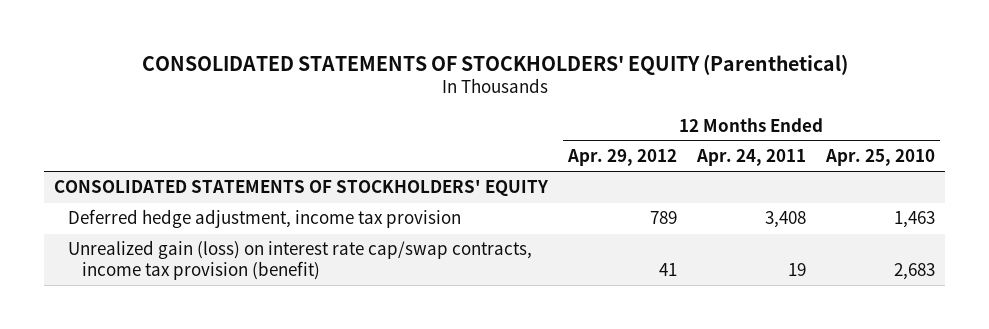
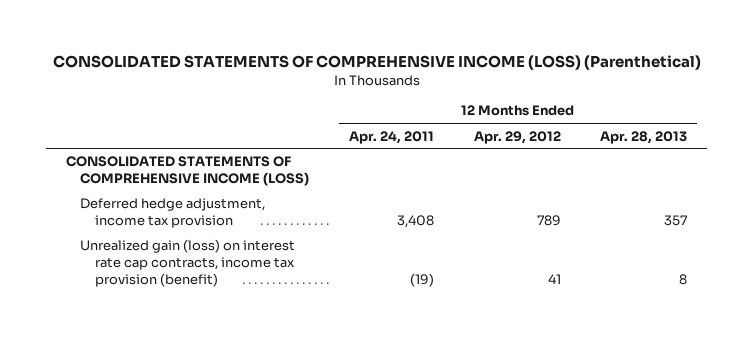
- CONSOLIDATED STATEMENTS OF STOCKHOLDERS' EQUITY (Parenthetical)
+ CONSOLIDATED STATEMENTS OF COMPREHENSIVE INCOME (LOSS) (Parenthetical)
- | 12 Months Ended Apr. 29, 2012 | 12 Months Ended Apr. 24, 2011 | 12 Months Ended Apr. 25, 2010
+ | 12 Months Ended Apr. 24, 2011 | 12 Months Ended Apr. 29, 2012 | 12 Months Ended Apr. 28, 2013
- CONSOLIDATED STATEMENTS OF STOCKHOLDERS' EQUITY
+ CONSOLIDATED STATEMENTS OF COMPREHENSIVE INCOME (LOSS)
- Unrealized gain (loss) on interest rate cap/swap contracts, income tax provision (benefit) | 41 | 19 | 2,683
+ Unrealized gain (loss) on interest rate cap contracts, income tax provision (benefit) | (19) | 41 | 8

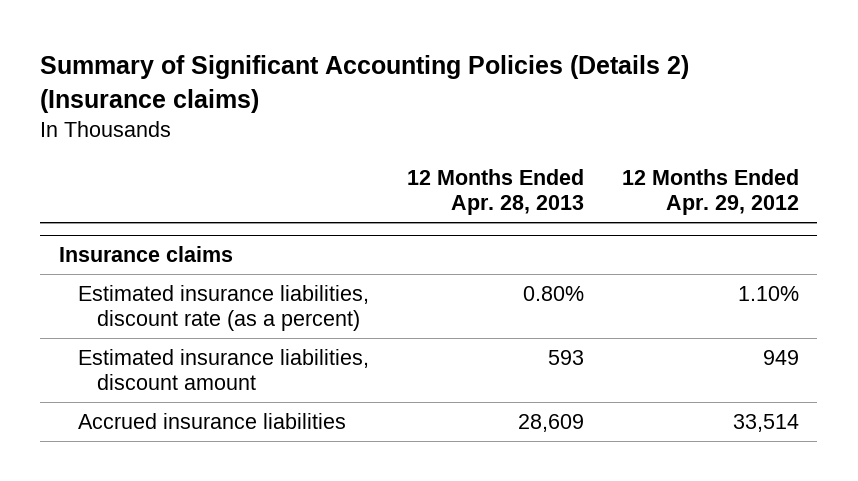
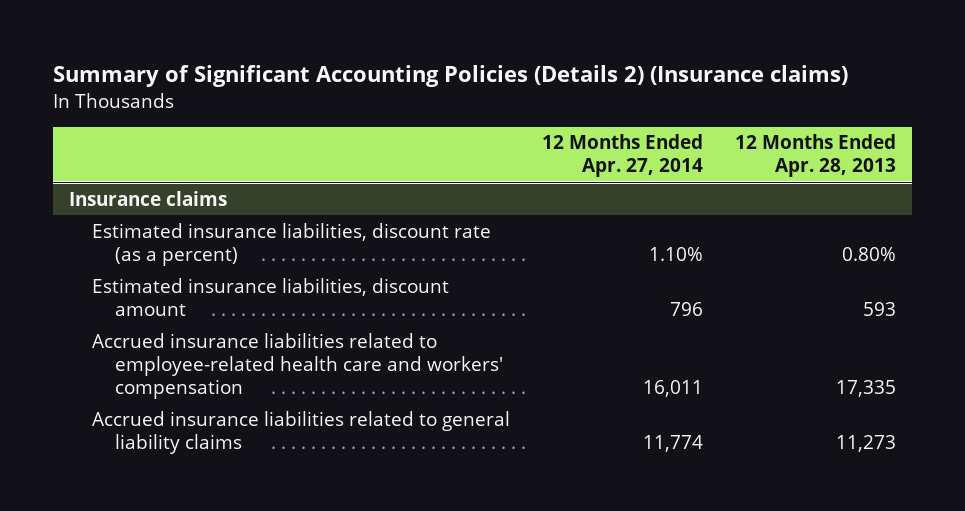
- | 12 Months Ended Apr. 28, 2013 | 12 Months Ended Apr. 29, 2012
+ | 12 Months Ended Apr. 27, 2014 | 12 Months Ended Apr. 28, 2013
@ Insurance claims
- Accrued insurance liabilities | 28,609 | 33,514
+ Accrued insurance liabilities related to employee-related health care and workers' compensation | 16,011 | 17,335
+ Accrued insurance liabilities related to general liability claims | 11,774 | 11,273

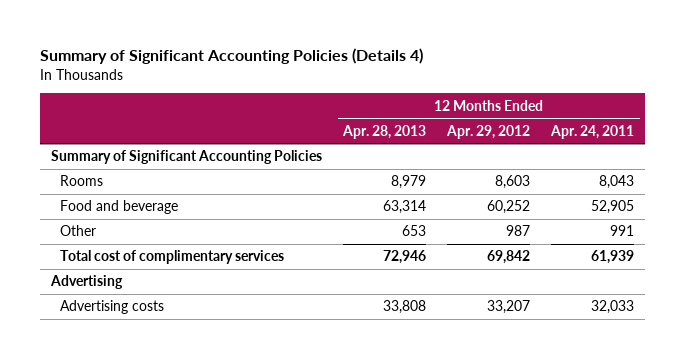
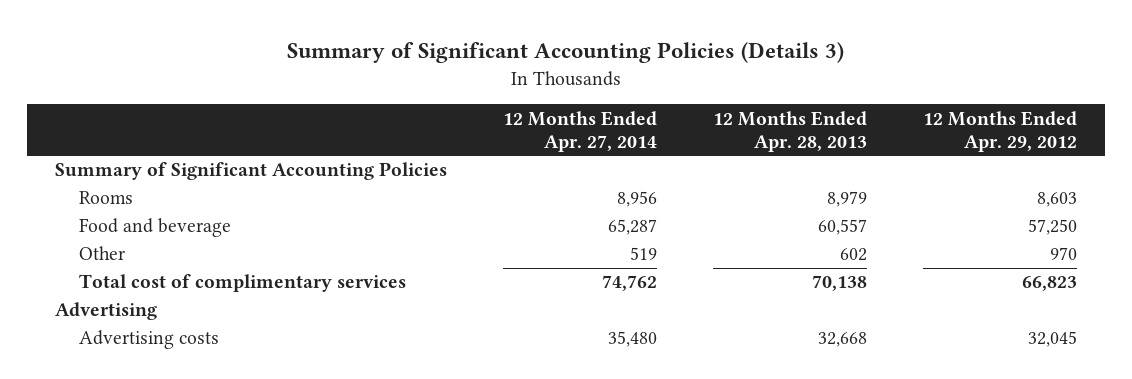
- Summary of Significant Accounting Policies (Details 4)
+ Summary of Significant Accounting Policies (Details 3)
- | 12 Months Ended Apr. 28, 2013 | 12 Months Ended Apr. 29, 2012 | 12 Months Ended Apr. 24, 2011
+ | 12 Months Ended Apr. 27, 2014 | 12 Months Ended Apr. 28, 2013 | 12 Months Ended Apr. 29, 2012
- Food and beverage | 63,314 | 60,252 | 52,905
- Other | 653 | 987 | 991
- Total cost of complimentary services | 72,946 | 69,842 | 61,939
+ Food and beverage | 65,287 | 60,557 | 57,250
+ Other | 519 | 602 | 970
+ Total cost of complimentary services | 74,762 | 70,138 | 66,823
- Advertising costs | 33,808 | 33,207 | 32,033
+ Advertising costs | 35,480 | 32,668 | 32,045

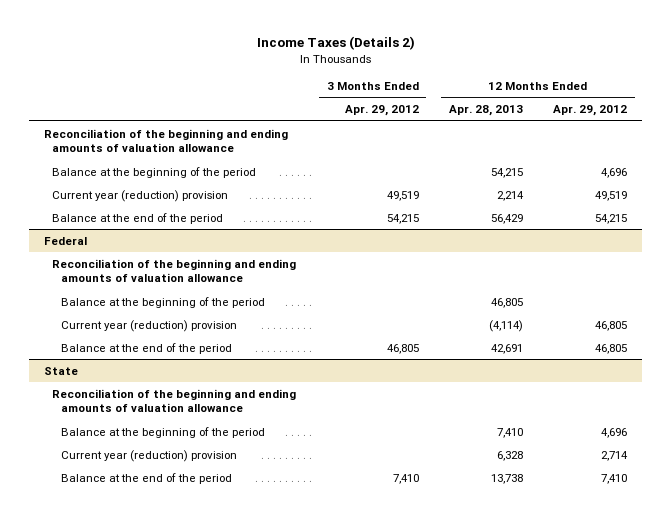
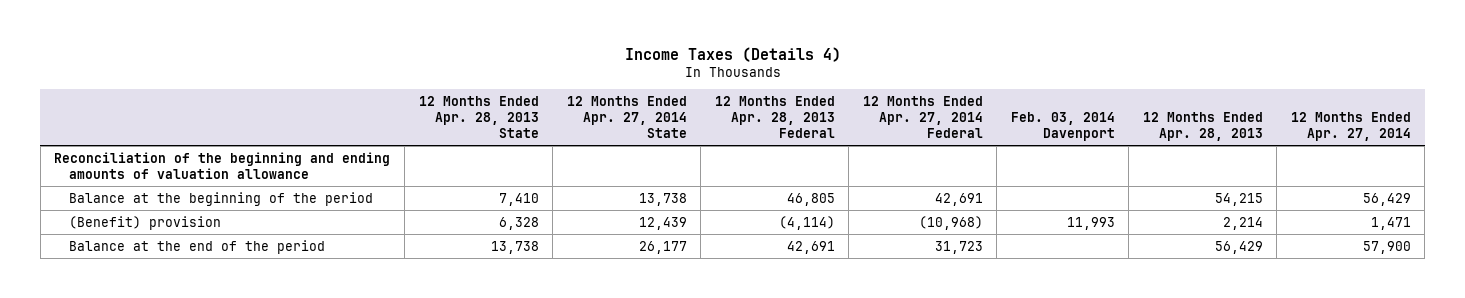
- Income Taxes (Details 2)
+ Income Taxes (Details 4)
- | 3 Months Ended Apr. 29, 2012 | 12 Months Ended Apr. 28, 2013 | 12 Months Ended Apr. 29, 2012
+ | 12 Months Ended Apr. 28, 2013 State | 12 Months Ended Apr. 27, 2014 State | 12 Months Ended Apr. 28, 2013 Federal | 12 Months Ended Apr. 27, 2014 Federal | Feb. 03, 2014 Davenport | 12 Months Ended Apr. 28, 2013 | 12 Months Ended Apr. 27, 2014
- Current year (reduction) provision | 49,519 | 2,214 | 49,519
+ (Benefit) provision | 6,328 | 12,439 | (4,114) | (10,968) | 11,993 | 2,214 | 1,471
- Federal
- Reconciliation of the beginning and ending amounts of valuation allowance
- Balance at the beginning of the period | | 46,805 |
- Current year (reduction) provision | | (4,114) | 46,805
- Balance at the end of the period | 46,805 | 42,691 | 46,805
- State
- Reconciliation of the beginning and ending amounts of valuation allowance
- Balance at the beginning of the period | | 7,410 | 4,696
- Current year (reduction) provision | | 6,328 | 2,714
- Balance at the end of the period | 7,410 | 13,738 | 7,410

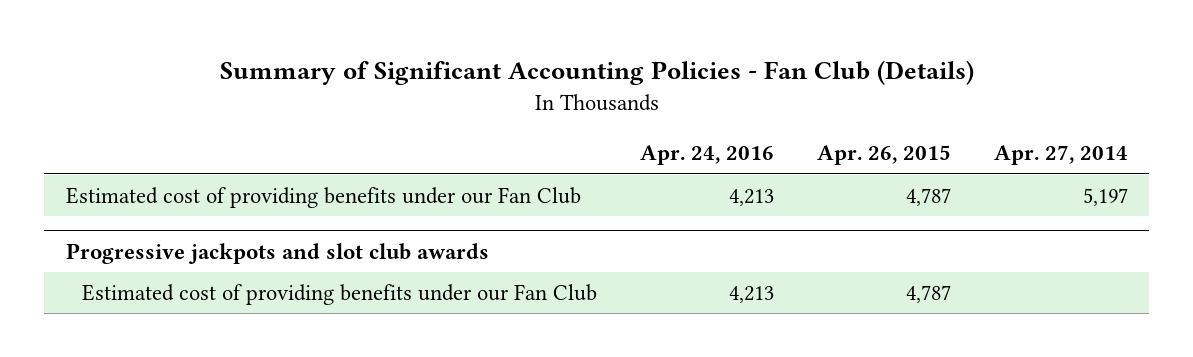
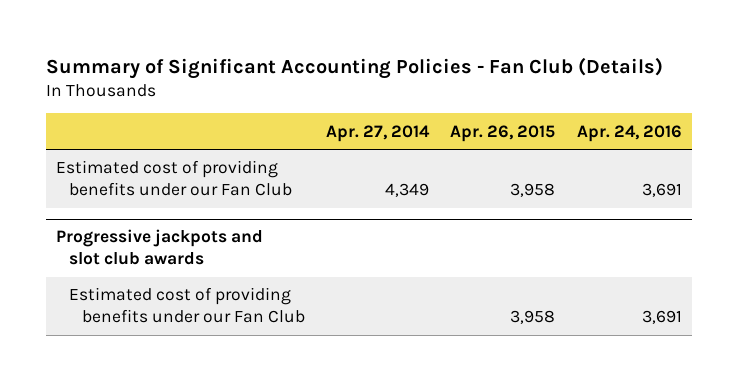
- | Apr. 24, 2016 | Apr. 26, 2015 | Apr. 27, 2014
+ | Apr. 27, 2014 | Apr. 26, 2015 | Apr. 24, 2016
- Estimated cost of providing benefits under our Fan Club | 4,213 | 4,787 | 5,197
+ Estimated cost of providing benefits under our Fan Club | 4,349 | 3,958 | 3,691
@ Progressive jackpots and slot club awards
- Estimated cost of providing benefits under our Fan Club | 4,213 | 4,787 |
+ Estimated cost of providing benefits under our Fan Club | | 3,958 | 3,691

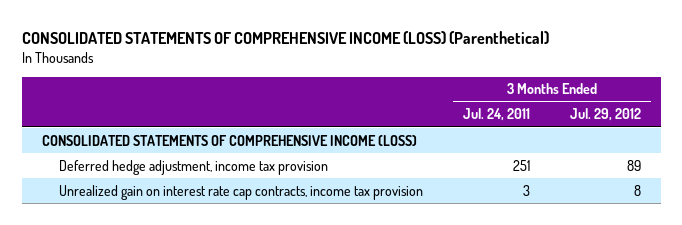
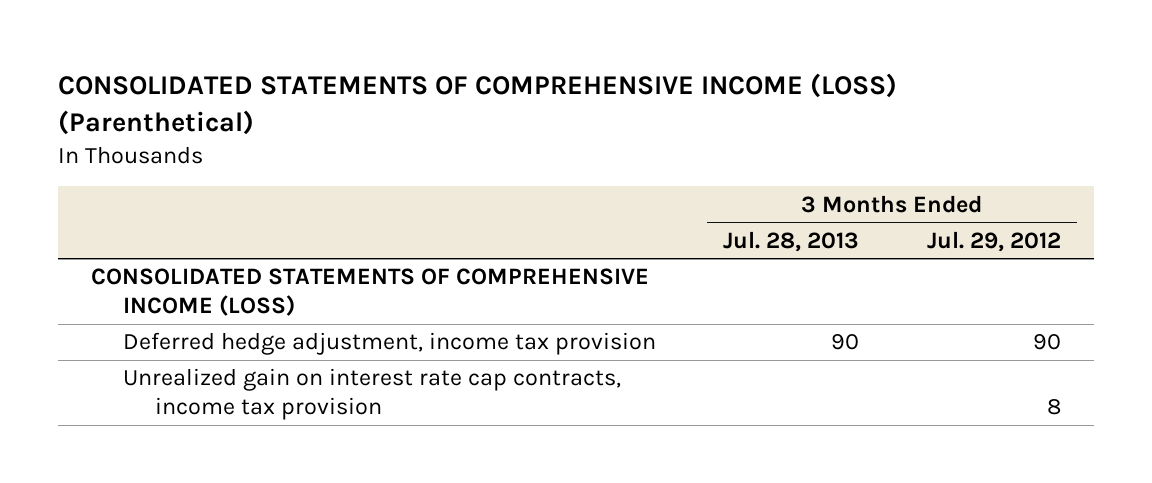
- | 3 Months Ended Jul. 24, 2011 | 3 Months Ended Jul. 29, 2012
+ | 3 Months Ended Jul. 28, 2013 | 3 Months Ended Jul. 29, 2012
- Deferred hedge adjustment, income tax provision | 251 | 89
+ Deferred hedge adjustment, income tax provision | 90 | 90

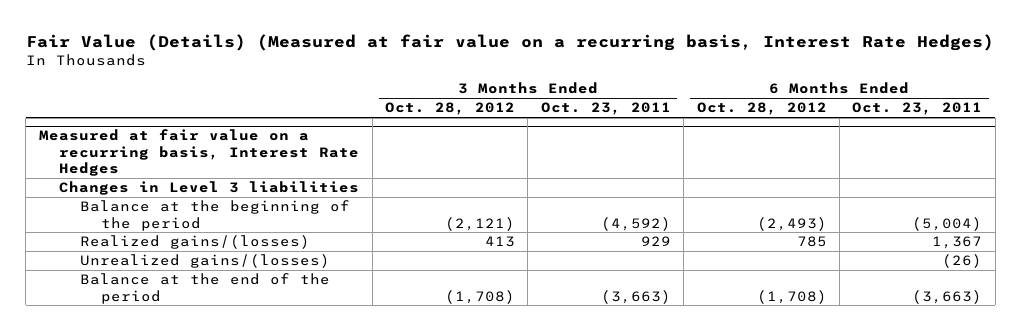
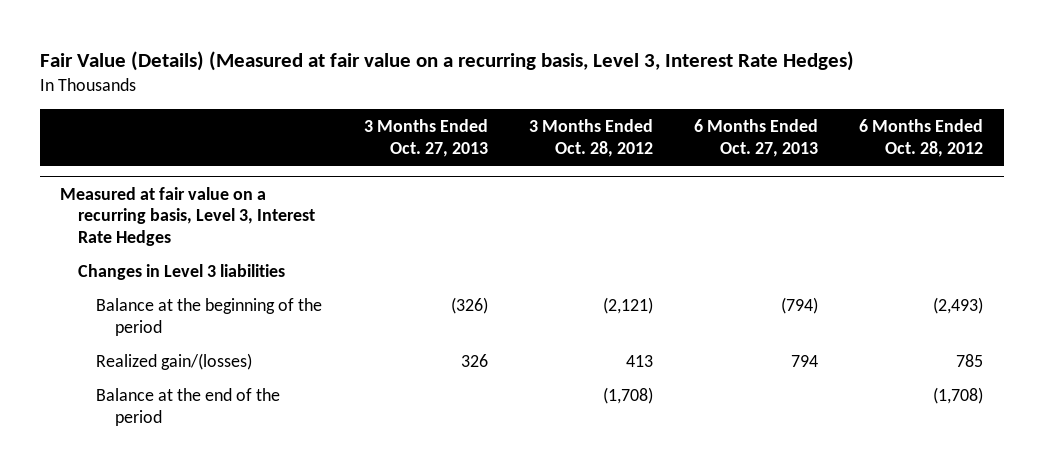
- Fair Value (Details) (Measured at fair value on a recurring basis, Interest Rate Hedges)
+ Fair Value (Details) (Measured at fair value on a recurring basis, Level 3, Interest Rate Hedges)
- | 3 Months Ended Oct. 28, 2012 | 3 Months Ended Oct. 23, 2011 | 6 Months Ended Oct. 28, 2012 | 6 Months Ended Oct. 23, 2011
+ | 3 Months Ended Oct. 27, 2013 | 3 Months Ended Oct. 28, 2012 | 6 Months Ended Oct. 27, 2013 | 6 Months Ended Oct. 28, 2012
- Measured at fair value on a recurring basis, Interest Rate Hedges
+ Measured at fair value on a recurring basis, Level 3, Interest Rate Hedges
- Realized gains/(losses) | 413 | 929 | 785 | 1,367
- Unrealized gains/(losses) | | | | (26)
+ Realized gain/(losses) | 326 | 413 | 794 | 785

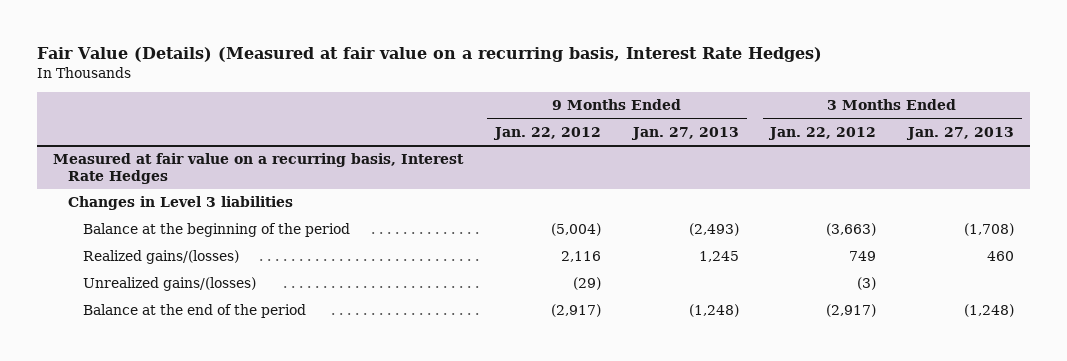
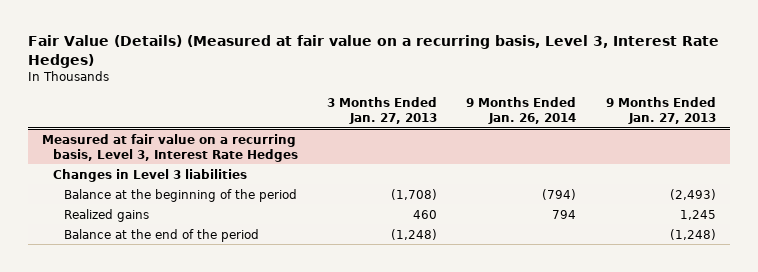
- Fair Value (Details) (Measured at fair value on a recurring basis, Interest Rate Hedges)
+ Fair Value (Details) (Measured at fair value on a recurring basis, Level 3, Interest Rate Hedges)
- | 9 Months Ended Jan. 22, 2012 | 9 Months Ended Jan. 27, 2013 | 3 Months Ended Jan. 22, 2012 | 3 Months Ended Jan. 27, 2013
+ | 3 Months Ended Jan. 27, 2013 | 9 Months Ended Jan. 26, 2014 | 9 Months Ended Jan. 27, 2013
- Measured at fair value on a recurring basis, Interest Rate Hedges
+ Measured at fair value on a recurring basis, Level 3, Interest Rate Hedges
- Realized gains/(losses) | 2,116 | 1,245 | 749 | 460
- Unrealized gains/(losses) | (29) | | (3) |
+ Realized gains | 460 | 794 | 1,245

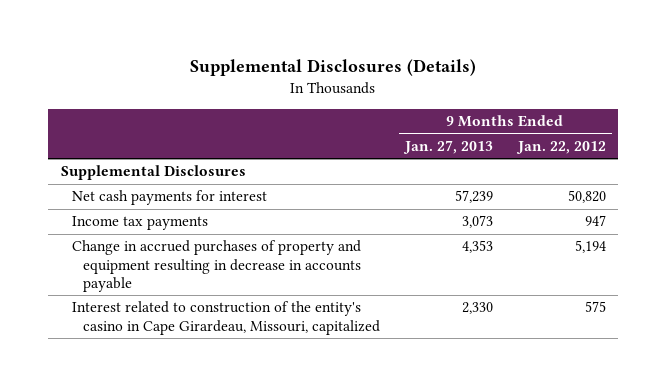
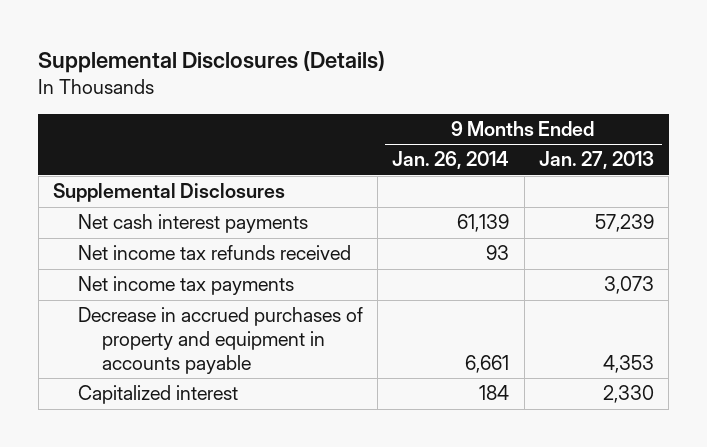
- | 9 Months Ended Jan. 27, 2013 | 9 Months Ended Jan. 22, 2012
+ | 9 Months Ended Jan. 26, 2014 | 9 Months Ended Jan. 27, 2013
- Net cash payments for interest | 57,239 | 50,820
- Income tax payments | 3,073 | 947
- Change in accrued purchases of property and equipment resulting in decrease in accounts payable | 4,353 | 5,194
- Interest related to construction of the entity's casino in Cape Girardeau, Missouri, capitalized | 2,330 | 575
+ Net cash interest payments | 61,139 | 57,239
+ Net income tax refunds received | 93 |
+ Net income tax payments | | 3,073
+ Decrease in accrued purchases of property and equipment in accounts payable | 6,661 | 4,353
+ Capitalized interest | 184 | 2,330

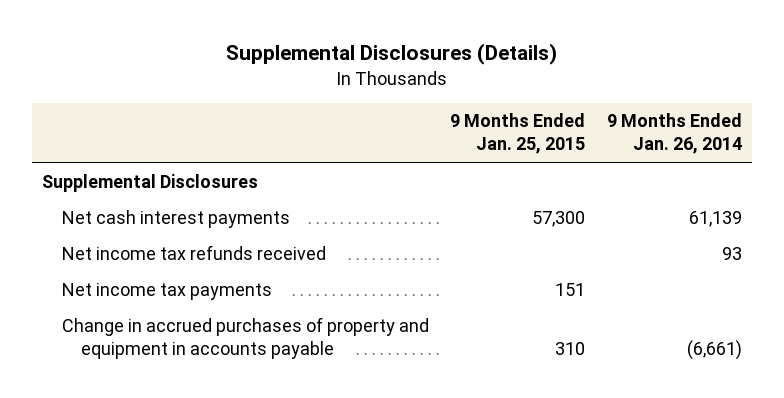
- | 9 Months Ended Jan. 26, 2014 | 9 Months Ended Jan. 27, 2013
+ | 9 Months Ended Jan. 25, 2015 | 9 Months Ended Jan. 26, 2014
- Decrease in accrued purchases of property and equipment in accounts payable | 6,661 | 4,353
- Capitalized interest | 184 | 2,330
+ Change in accrued purchases of property and equipment in accounts payable | 310 | (6,661)

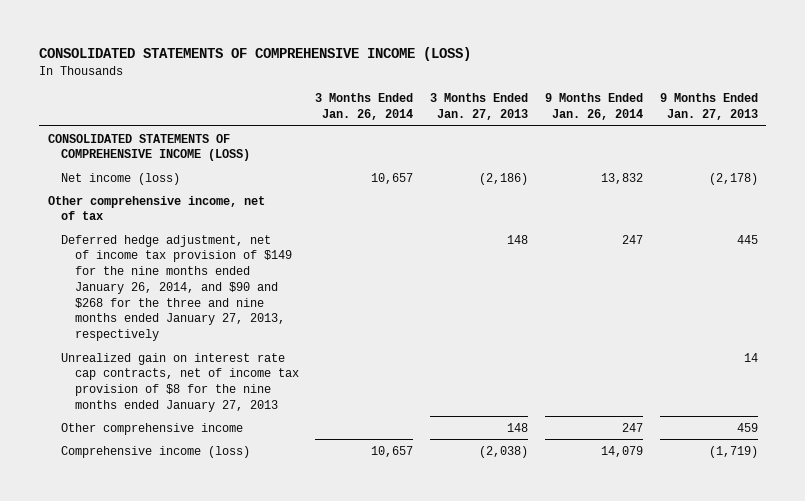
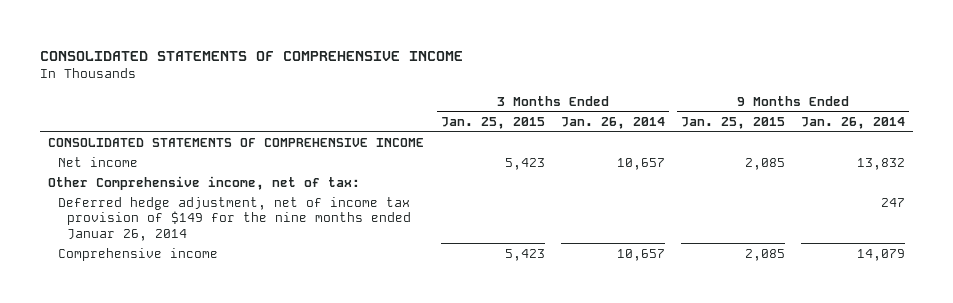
- CONSOLIDATED STATEMENTS OF COMPREHENSIVE INCOME (LOSS)
+ CONSOLIDATED STATEMENTS OF COMPREHENSIVE INCOME
- | 3 Months Ended Jan. 26, 2014 | 3 Months Ended Jan. 27, 2013 | 9 Months Ended Jan. 26, 2014 | 9 Months Ended Jan. 27, 2013
+ | 3 Months Ended Jan. 25, 2015 | 3 Months Ended Jan. 26, 2014 | 9 Months Ended Jan. 25, 2015 | 9 Months Ended Jan. 26, 2014
- CONSOLIDATED STATEMENTS OF COMPREHENSIVE INCOME (LOSS)
- Net income (loss) | 10,657 | (2,186) | 13,832 | (2,178)
- Other comprehensive income, net of tax
- Deferred hedge adjustment, net of income tax provision of $149 for the nine months ended January 26, 2014, and $90 and $268 for the three and nine months ended January 27, 2013, respectively | | 148 | 247 | 445
- Unrealized gain on interest rate cap contracts, net of income tax provision of $8 for the nine months ended January 27, 2013 | | | | 14
- Other comprehensive income | | 148 | 247 | 459
- Comprehensive income (loss) | 10,657 | (2,038) | 14,079 | (1,719)
+ CONSOLIDATED STATEMENTS OF COMPREHENSIVE INCOME
+ Net income | 5,423 | 10,657 | 2,085 | 13,832
+ Other Comprehensive income, net of tax:
+ Deferred hedge adjustment, net of income tax provision of $149 for the nine months ended Januar 26, 2014 | | | | 247
+ Comprehensive income | 5,423 | 10,657 | 2,085 | 14,079

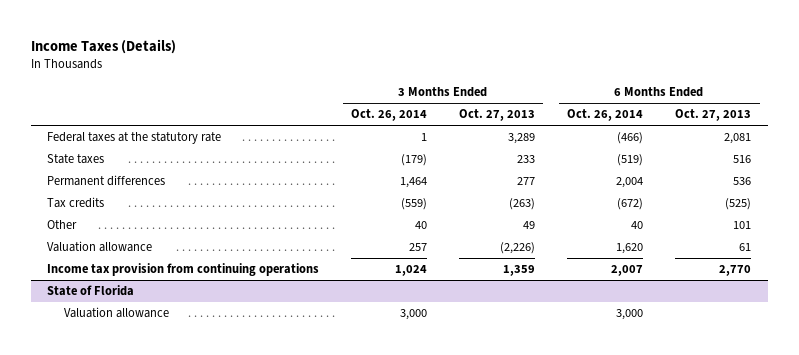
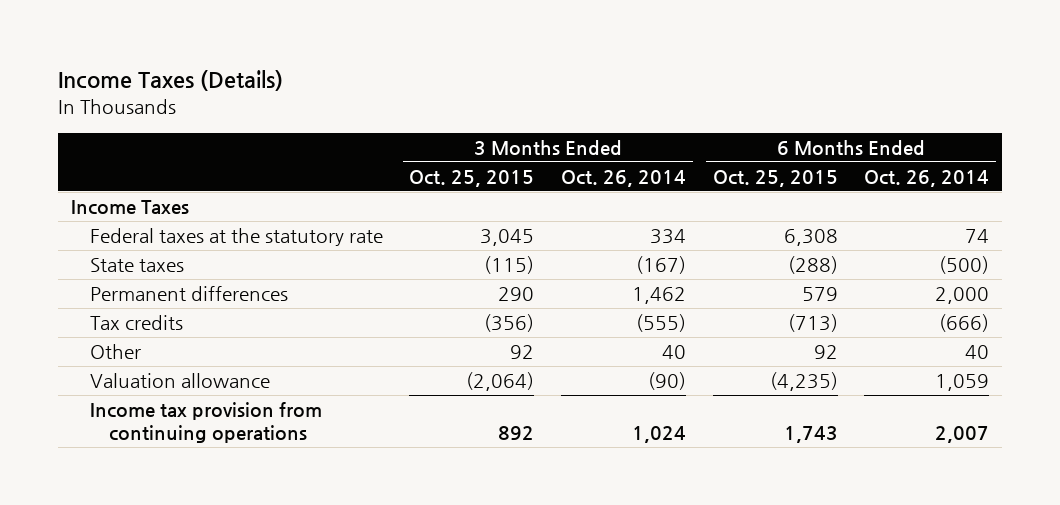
- | 3 Months Ended Oct. 26, 2014 | 3 Months Ended Oct. 27, 2013 | 6 Months Ended Oct. 26, 2014 | 6 Months Ended Oct. 27, 2013
+ | 3 Months Ended Oct. 25, 2015 | 3 Months Ended Oct. 26, 2014 | 6 Months Ended Oct. 25, 2015 | 6 Months Ended Oct. 26, 2014
- Federal taxes at the statutory rate | 1 | 3,289 | (466) | 2,081
- State taxes | (179) | 233 | (519) | 516
- Permanent differences | 1,464 | 277 | 2,004 | 536
- Tax credits | (559) | (263) | (672) | (525)
+ Income Taxes
+ Federal taxes at the statutory rate | 3,045 | 334 | 6,308 | 74
+ State taxes | (115) | (167) | (288) | (500)
+ Permanent differences | 290 | 1,462 | 579 | 2,000
+ Tax credits | (356) | (555) | (713) | (666)
- Valuation allowance | 257 | (2,226) | 1,620 | 61
+ Valuation allowance | (2,064) | (90) | (4,235) | 1,059
- State of Florida
- Valuation allowance | 3,000 | | 3,000 |

